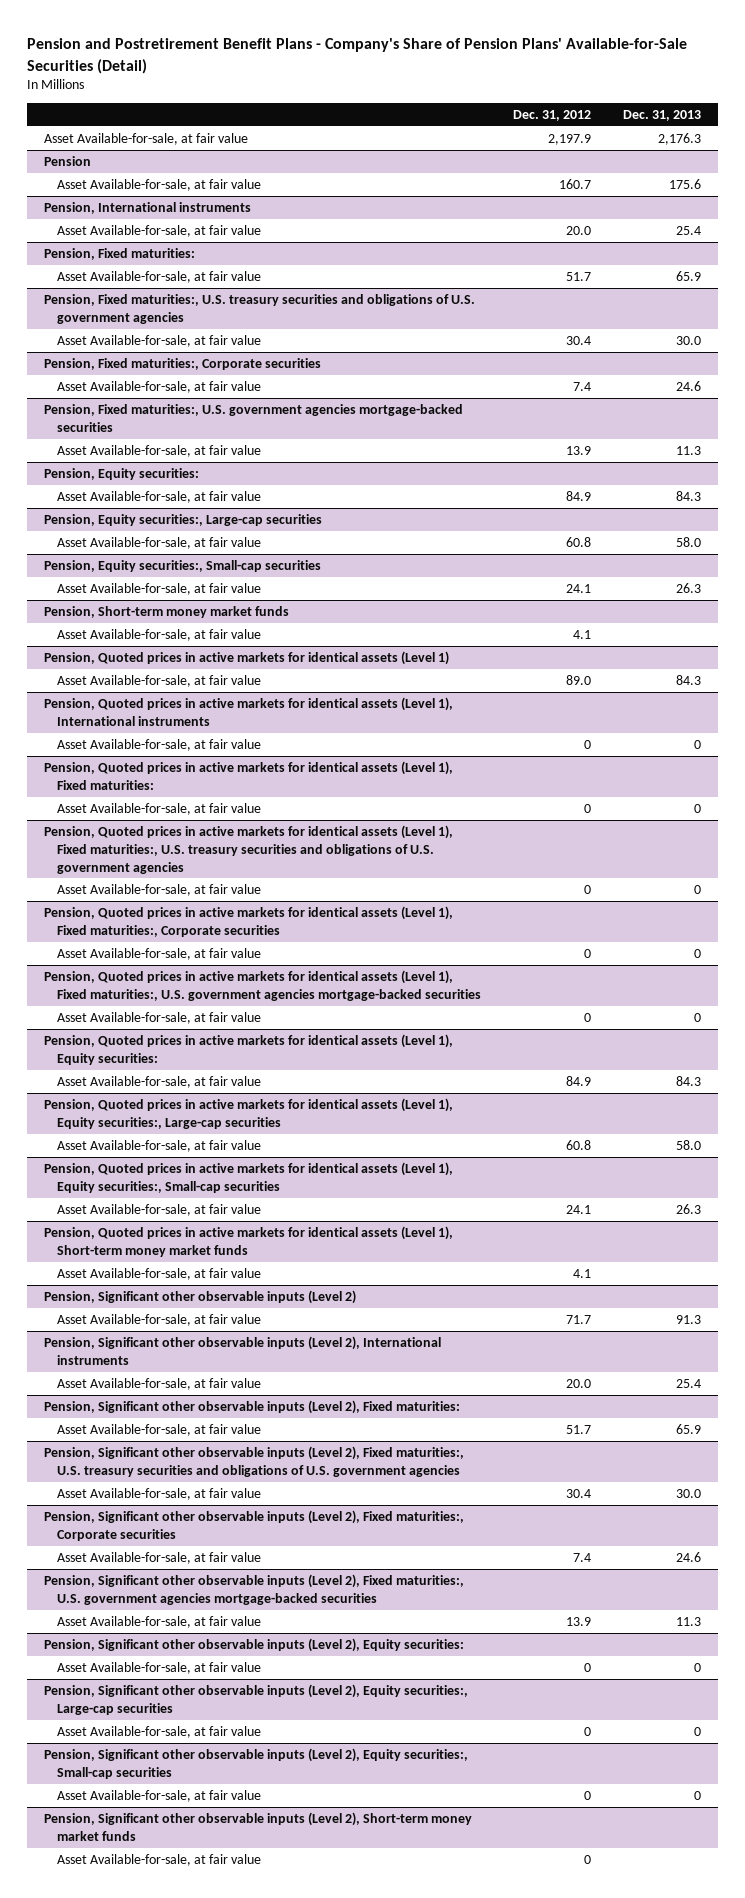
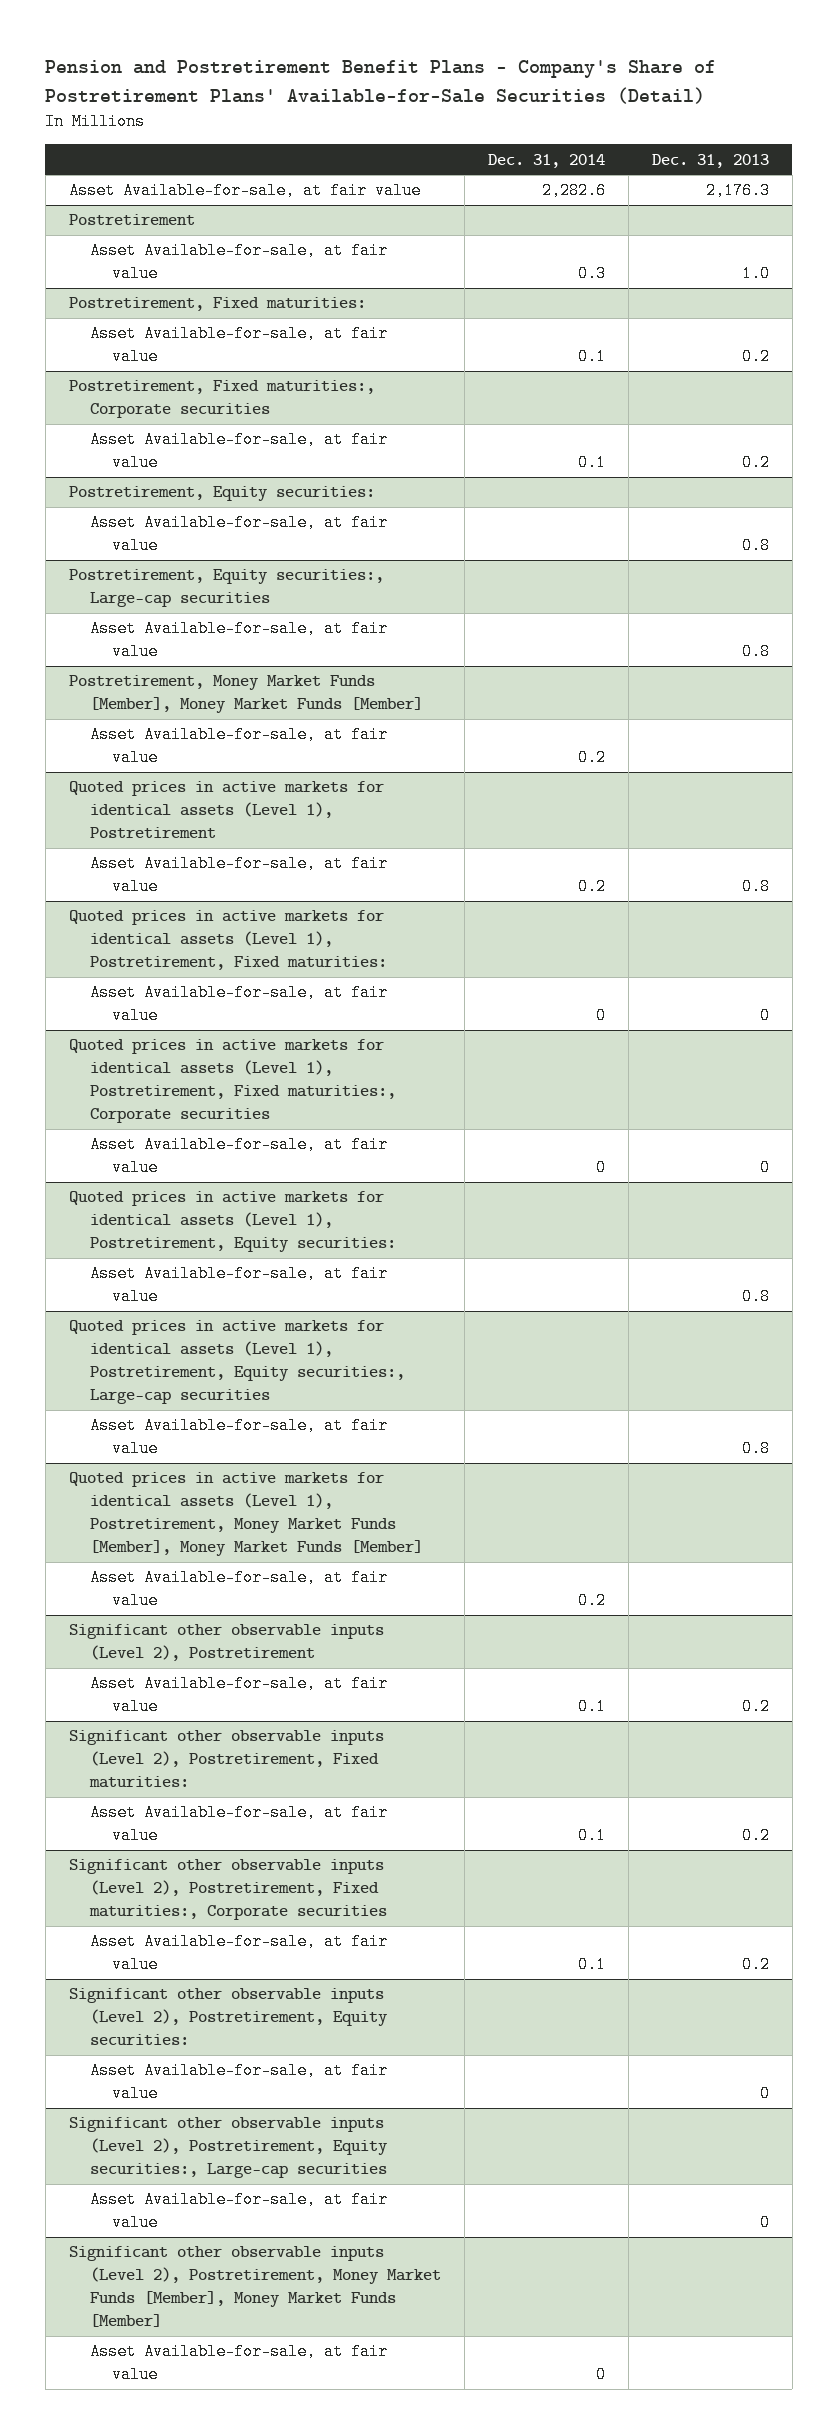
- Pension and Postretirement Benefit Plans - Company's Share of Pension Plans' Available-for-Sale Securities (Detail)
+ Pension and Postretirement Benefit Plans - Company's Share of Postretirement Plans' Available-for-Sale Securities (Detail)
- | Dec. 31, 2012 | Dec. 31, 2013
+ | Dec. 31, 2014 | Dec. 31, 2013
- Pension
- Asset Available-for-sale, at fair value | 160.7 | 175.6
- Pension, International instruments
- Asset Available-for-sale, at fair value | 20.0 | 25.4
- Pension, Fixed maturities:
- Asset Available-for-sale, at fair value | 51.7 | 65.9
- Pension, Fixed maturities:, U.S. treasury securities and obligations of U.S. government agencies
- Asset Available-for-sale, at fair value | 30.4 | 30.0
- Pension, Fixed maturities:, Corporate securities
- Asset Available-for-sale, at fair value | 7.4 | 24.6
- Pension, Fixed maturities:, U.S. government agencies mortgage-backed securities
- Asset Available-for-sale, at fair value | 13.9 | 11.3
- Pension, Equity securities:
- Asset Available-for-sale, at fair value | 84.9 | 84.3
- Pension, Equity securities:, Large-cap securities
- Asset Available-for-sale, at fair value | 60.8 | 58.0
- Pension, Equity securities:, Small-cap securities
- Asset Available-for-sale, at fair value | 24.1 | 26.3
- Pension, Short-term money market funds
+ Postretirement
+ Asset Available-for-sale, at fair value | 0.3 | 1.0
+ Postretirement, Fixed maturities:
+ Asset Available-for-sale, at fair value | 0.1 | 0.2
+ Postretirement, Fixed maturities:, Corporate securities
+ Asset Available-for-sale, at fair value | 0.1 | 0.2
+ Postretirement, Equity securities:
+ Asset Available-for-sale, at fair value | | 0.8
+ Postretirement, Equity securities:, Large-cap securities
+ Asset Available-for-sale, at fair value | | 0.8
+ Postretirement, Money Market Funds [Member], Money Market Funds [Member]
- Pension, Quoted prices in active markets for identical assets (Level 1)
- Asset Available-for-sale, at fair value | 89.0 | 84.3
- Pension, Quoted prices in active markets for identical assets (Level 1), International instruments
- Asset Available-for-sale, at fair value | 0 | 0
- Pension, Quoted prices in active markets for identical assets (Level 1), Fixed maturities:
- Asset Available-for-sale, at fair value | 0 | 0
- Pension, Quoted prices in active markets for identical assets (Level 1), Fixed maturities:, U.S. treasury securities and obligations of U.S. government agencies
- Asset Available-for-sale, at fair value | 0 | 0
- Pension, Quoted prices in active markets for identical assets (Level 1), Fixed maturities:, Corporate securities
+ Quoted prices in active markets for identical assets (Level 1), Postretirement
+ Asset Available-for-sale, at fair value | 0.2 | 0.8
+ Quoted prices in active markets for identical assets (Level 1), Postretirement, Fixed maturities:
- Pension, Quoted prices in active markets for identical assets (Level 1), Fixed maturities:, U.S. government agencies mortgage-backed securities
+ Quoted prices in active markets for identical assets (Level 1), Postretirement, Fixed maturities:, Corporate securities
- Pension, Quoted prices in active markets for identical assets (Level 1), Equity securities:
- Asset Available-for-sale, at fair value | 84.9 | 84.3
- Pension, Quoted prices in active markets for identical assets (Level 1), Equity securities:, Large-cap securities
- Asset Available-for-sale, at fair value | 60.8 | 58.0
- Pension, Quoted prices in active markets for identical assets (Level 1), Equity securities:, Small-cap securities
- Asset Available-for-sale, at fair value | 24.1 | 26.3
- Pension, Quoted prices in active markets for identical assets (Level 1), Short-term money market funds
+ Quoted prices in active markets for identical assets (Level 1), Postretirement, Equity securities:
+ Asset Available-for-sale, at fair value | | 0.8
+ Quoted prices in active markets for identical assets (Level 1), Postretirement, Equity securities:, Large-cap securities
+ Asset Available-for-sale, at fair value | | 0.8
+ Quoted prices in active markets for identical assets (Level 1), Postretirement, Money Market Funds [Member], Money Market Funds [Member]
- Pension, Significant other observable inputs (Level 2)
- Asset Available-for-sale, at fair value | 71.7 | 91.3
- Pension, Significant other observable inputs (Level 2), International instruments
- Asset Available-for-sale, at fair value | 20.0 | 25.4
- Pension, Significant other observable inputs (Level 2), Fixed maturities:
- Asset Available-for-sale, at fair value | 51.7 | 65.9
- Pension, Significant other observable inputs (Level 2), Fixed maturities:, U.S. treasury securities and obligations of U.S. government agencies
- Asset Available-for-sale, at fair value | 30.4 | 30.0
- Pension, Significant other observable inputs (Level 2), Fixed maturities:, Corporate securities
- Asset Available-for-sale, at fair value | 7.4 | 24.6
- Pension, Significant other observable inputs (Level 2), Fixed maturities:, U.S. government agencies mortgage-backed securities
- Asset Available-for-sale, at fair value | 13.9 | 11.3
- Pension, Significant other observable inputs (Level 2), Equity securities:
- Asset Available-for-sale, at fair value | 0 | 0
- Pension, Significant other observable inputs (Level 2), Equity securities:, Large-cap securities
+ Significant other observable inputs (Level 2), Postretirement
+ Asset Available-for-sale, at fair value | 0.1 | 0.2
+ Significant other observable inputs (Level 2), Postretirement, Fixed maturities:
+ Asset Available-for-sale, at fair value | 0.1 | 0.2
+ Significant other observable inputs (Level 2), Postretirement, Fixed maturities:, Corporate securities
+ Asset Available-for-sale, at fair value | 0.1 | 0.2
+ Significant other observable inputs (Level 2), Postretirement, Equity securities:
- Pension, Significant other observable inputs (Level 2), Equity securities:, Small-cap securities
+ Significant other observable inputs (Level 2), Postretirement, Equity securities:, Large-cap securities
- Pension, Significant other observable inputs (Level 2), Short-term money market funds
+ Significant other observable inputs (Level 2), Postretirement, Money Market Funds [Member], Money Market Funds [Member]

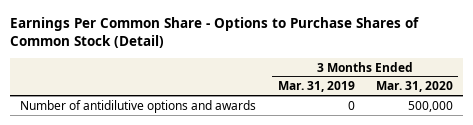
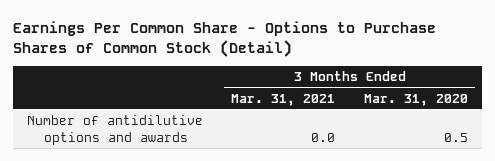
- | 3 Months Ended Mar. 31, 2019 | 3 Months Ended Mar. 31, 2020
+ | 3 Months Ended Mar. 31, 2021 | 3 Months Ended Mar. 31, 2020
- Number of antidilutive options and awards | 0 | 500,000
+ Number of antidilutive options and awards | 0.0 | 0.5

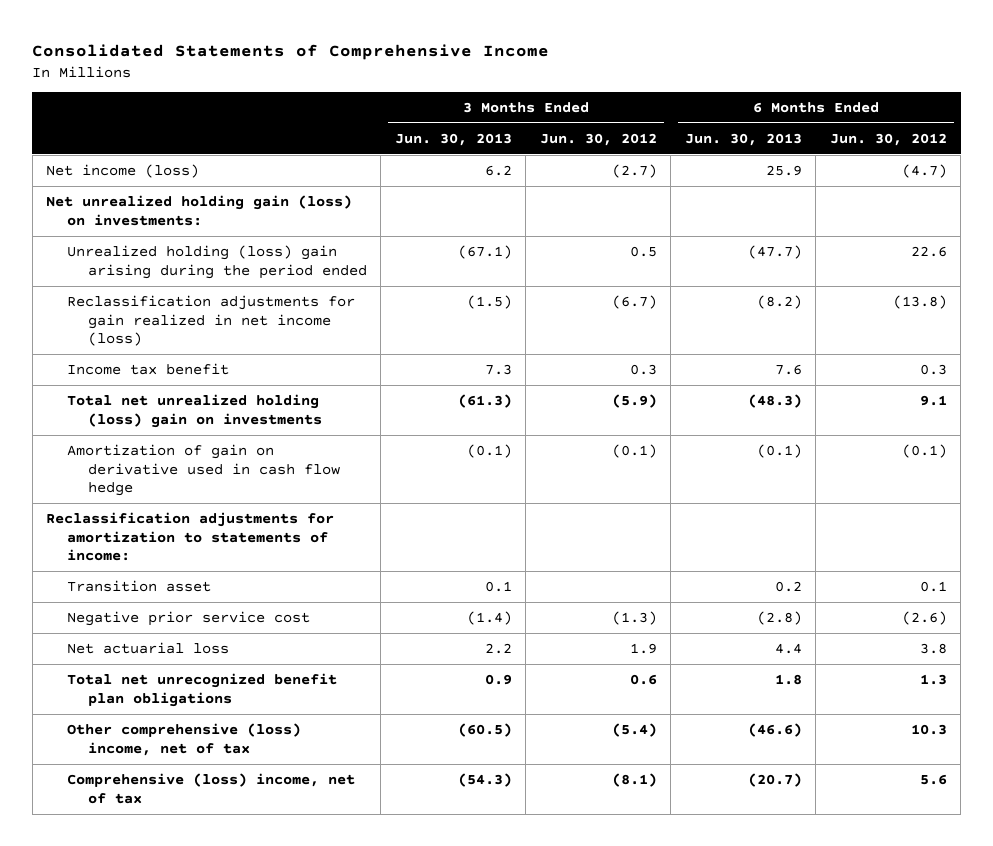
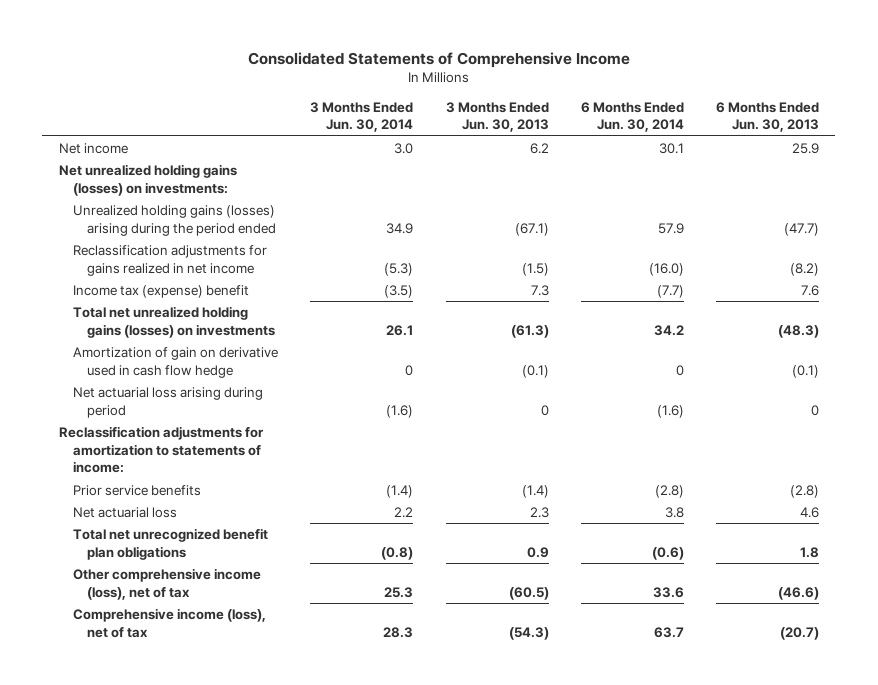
- | 3 Months Ended Jun. 30, 2013 | 3 Months Ended Jun. 30, 2012 | 6 Months Ended Jun. 30, 2013 | 6 Months Ended Jun. 30, 2012
+ | 3 Months Ended Jun. 30, 2014 | 3 Months Ended Jun. 30, 2013 | 6 Months Ended Jun. 30, 2014 | 6 Months Ended Jun. 30, 2013
- Net income (loss) | 6.2 | (2.7) | 25.9 | (4.7)
- Net unrealized holding gain (loss) on investments:
- Unrealized holding (loss) gain arising during the period ended | (67.1) | 0.5 | (47.7) | 22.6
- Reclassification adjustments for gain realized in net income (loss) | (1.5) | (6.7) | (8.2) | (13.8)
- Income tax benefit | 7.3 | 0.3 | 7.6 | 0.3
- Total net unrealized holding (loss) gain on investments | (61.3) | (5.9) | (48.3) | 9.1
+ Net income | 3.0 | 6.2 | 30.1 | 25.9
+ Net unrealized holding gains (losses) on investments:
+ Unrealized holding gains (losses) arising during the period ended | 34.9 | (67.1) | 57.9 | (47.7)
+ Reclassification adjustments for gains realized in net income | (5.3) | (1.5) | (16.0) | (8.2)
+ Income tax (expense) benefit | (3.5) | 7.3 | (7.7) | 7.6
+ Total net unrealized holding gains (losses) on investments | 26.1 | (61.3) | 34.2 | (48.3)
+ Net actuarial loss arising during period | (1.6) | 0 | (1.6) | 0
- Transition asset | 0.1 | | 0.2 | 0.1
- Negative prior service cost | (1.4) | (1.3) | (2.8) | (2.6)
- Net actuarial loss | 2.2 | 1.9 | 4.4 | 3.8
+ Prior service benefits | (1.4) | (1.4) | (2.8) | (2.8)
+ Net actuarial loss | 2.2 | 2.3 | 3.8 | 4.6
- Other comprehensive (loss) income, net of tax | (60.5) | (5.4) | (46.6) | 10.3
- Comprehensive (loss) income, net of tax | (54.3) | (8.1) | (20.7) | 5.6
+ Other comprehensive income (loss), net of tax | 25.3 | (60.5) | 33.6 | (46.6)
+ Comprehensive income (loss), net of tax | 28.3 | (54.3) | 63.7 | (20.7)

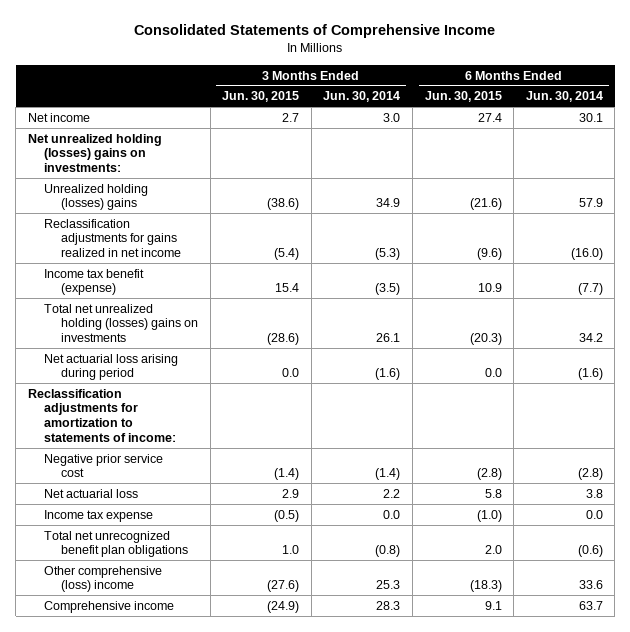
- | 3 Months Ended Jun. 30, 2014 | 3 Months Ended Jun. 30, 2013 | 6 Months Ended Jun. 30, 2014 | 6 Months Ended Jun. 30, 2013
+ | 3 Months Ended Jun. 30, 2015 | 3 Months Ended Jun. 30, 2014 | 6 Months Ended Jun. 30, 2015 | 6 Months Ended Jun. 30, 2014
- Net unrealized holding gains (losses) on investments:
- Unrealized holding gains (losses) arising during the period ended | 34.9 | (67.1) | 57.9 | (47.7)
+ Net unrealized holding (losses) gains on investments:
+ Unrealized holding (losses) gains | (38.6) | 34.9 | (21.6) | 57.9
- Income tax (expense) benefit | (3.5) | 7.3 | (7.7) | 7.6
- Total net unrealized holding gains (losses) on investments | 26.1 | (61.3) | 34.2 | (48.3)
- Amortization of gain on derivative used in cash flow hedge | 0 | (0.1) | 0 | (0.1)
+ Income tax benefit (expense) | 15.4 | (3.5) | 10.9 | (7.7)
+ Total net unrealized holding (losses) gains on investments | (28.6) | 26.1 | (20.3) | 34.2
- Prior service benefits | (1.4) | (1.4) | (2.8) | (2.8)
+ Negative prior service cost | (1.4) | (1.4) | (2.8) | (2.8)
+ Income tax expense | (0.5) | 0.0 | (1.0) | 0.0
- Other comprehensive income (loss), net of tax | 25.3 | (60.5) | 33.6 | (46.6)
- Comprehensive income (loss), net of tax | 28.3 | (54.3) | 63.7 | (20.7)
+ Other comprehensive (loss) income | (27.6) | 25.3 | (18.3) | 33.6
+ Comprehensive income | (24.9) | 28.3 | 9.1 | 63.7

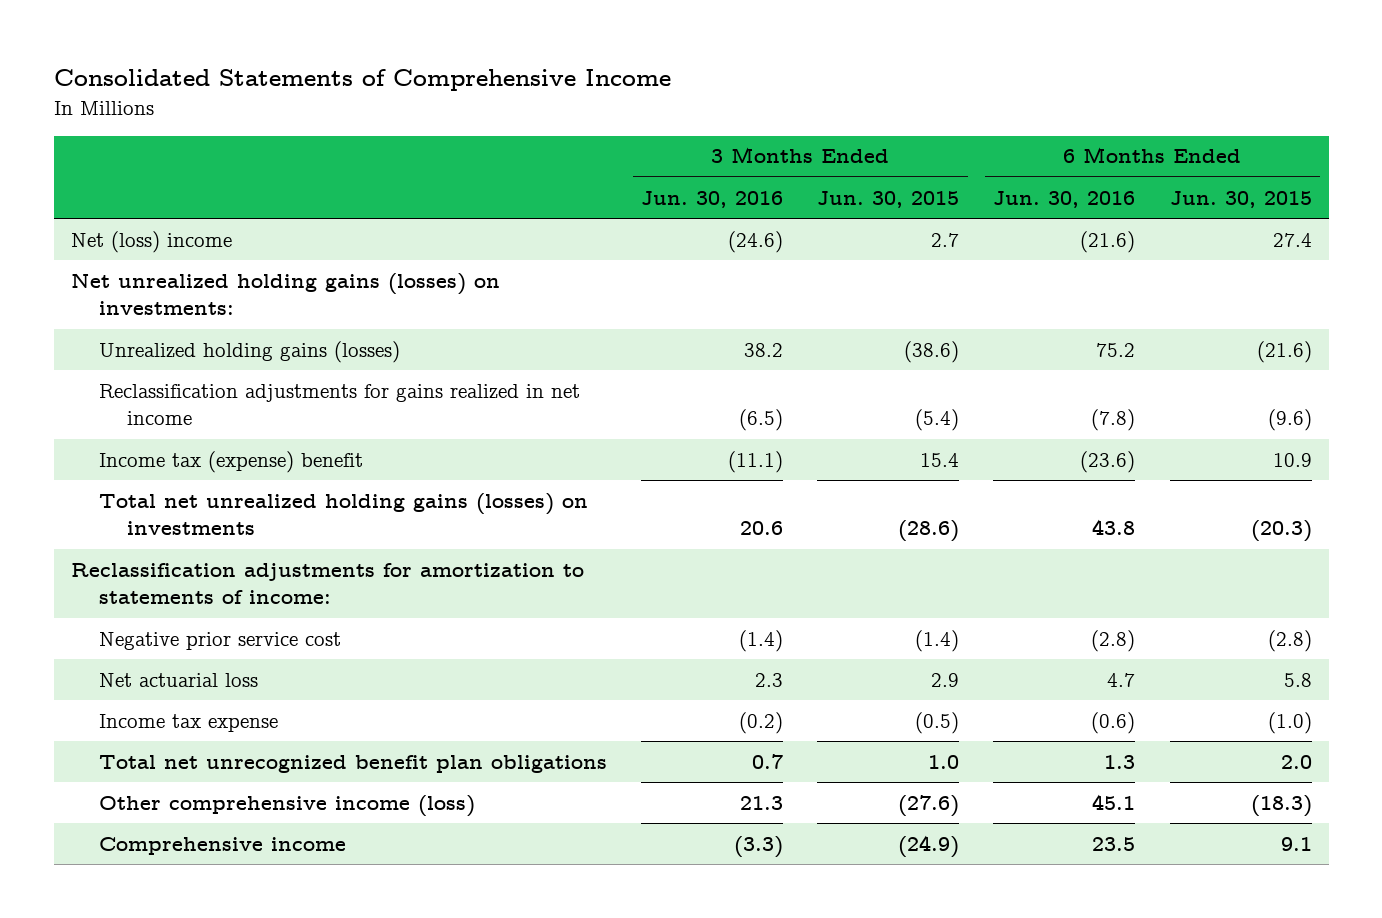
- | 3 Months Ended Jun. 30, 2015 | 3 Months Ended Jun. 30, 2014 | 6 Months Ended Jun. 30, 2015 | 6 Months Ended Jun. 30, 2014
+ | 3 Months Ended Jun. 30, 2016 | 3 Months Ended Jun. 30, 2015 | 6 Months Ended Jun. 30, 2016 | 6 Months Ended Jun. 30, 2015
- Net income | 2.7 | 3.0 | 27.4 | 30.1
- Net unrealized holding (losses) gains on investments:
- Unrealized holding (losses) gains | (38.6) | 34.9 | (21.6) | 57.9
+ Net (loss) income | (24.6) | 2.7 | (21.6) | 27.4
+ Net unrealized holding gains (losses) on investments:
+ Unrealized holding gains (losses) | 38.2 | (38.6) | 75.2 | (21.6)
- Income tax benefit (expense) | 15.4 | (3.5) | 10.9 | (7.7)
- Total net unrealized holding (losses) gains on investments | (28.6) | 26.1 | (20.3) | 34.2
- Net actuarial loss arising during period | 0.0 | (1.6) | 0.0 | (1.6)
+ Income tax (expense) benefit | (11.1) | 15.4 | (23.6) | 10.9
+ Total net unrealized holding gains (losses) on investments | 20.6 | (28.6) | 43.8 | (20.3)
- Other comprehensive (loss) income | (27.6) | 25.3 | (18.3) | 33.6
+ Other comprehensive income (loss) | 21.3 | (27.6) | 45.1 | (18.3)

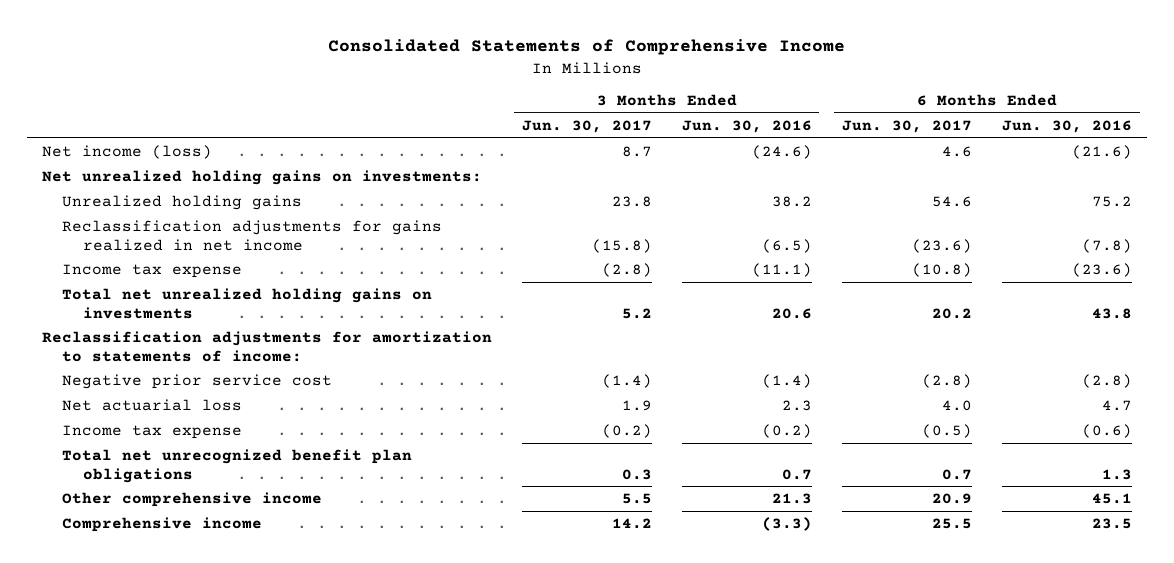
- | 3 Months Ended Jun. 30, 2016 | 3 Months Ended Jun. 30, 2015 | 6 Months Ended Jun. 30, 2016 | 6 Months Ended Jun. 30, 2015
+ | 3 Months Ended Jun. 30, 2017 | 3 Months Ended Jun. 30, 2016 | 6 Months Ended Jun. 30, 2017 | 6 Months Ended Jun. 30, 2016
- Net (loss) income | (24.6) | 2.7 | (21.6) | 27.4
- Net unrealized holding gains (losses) on investments:
- Unrealized holding gains (losses) | 38.2 | (38.6) | 75.2 | (21.6)
+ Net income (loss) | 8.7 | (24.6) | 4.6 | (21.6)
+ Net unrealized holding gains on investments:
+ Unrealized holding gains | 23.8 | 38.2 | 54.6 | 75.2
- Income tax (expense) benefit | (11.1) | 15.4 | (23.6) | 10.9
- Total net unrealized holding gains (losses) on investments | 20.6 | (28.6) | 43.8 | (20.3)
+ Income tax expense | (2.8) | (11.1) | (10.8) | (23.6)
+ Total net unrealized holding gains on investments | 5.2 | 20.6 | 20.2 | 43.8
- Other comprehensive income (loss) | 21.3 | (27.6) | 45.1 | (18.3)
+ Other comprehensive income | 5.5 | 21.3 | 20.9 | 45.1

